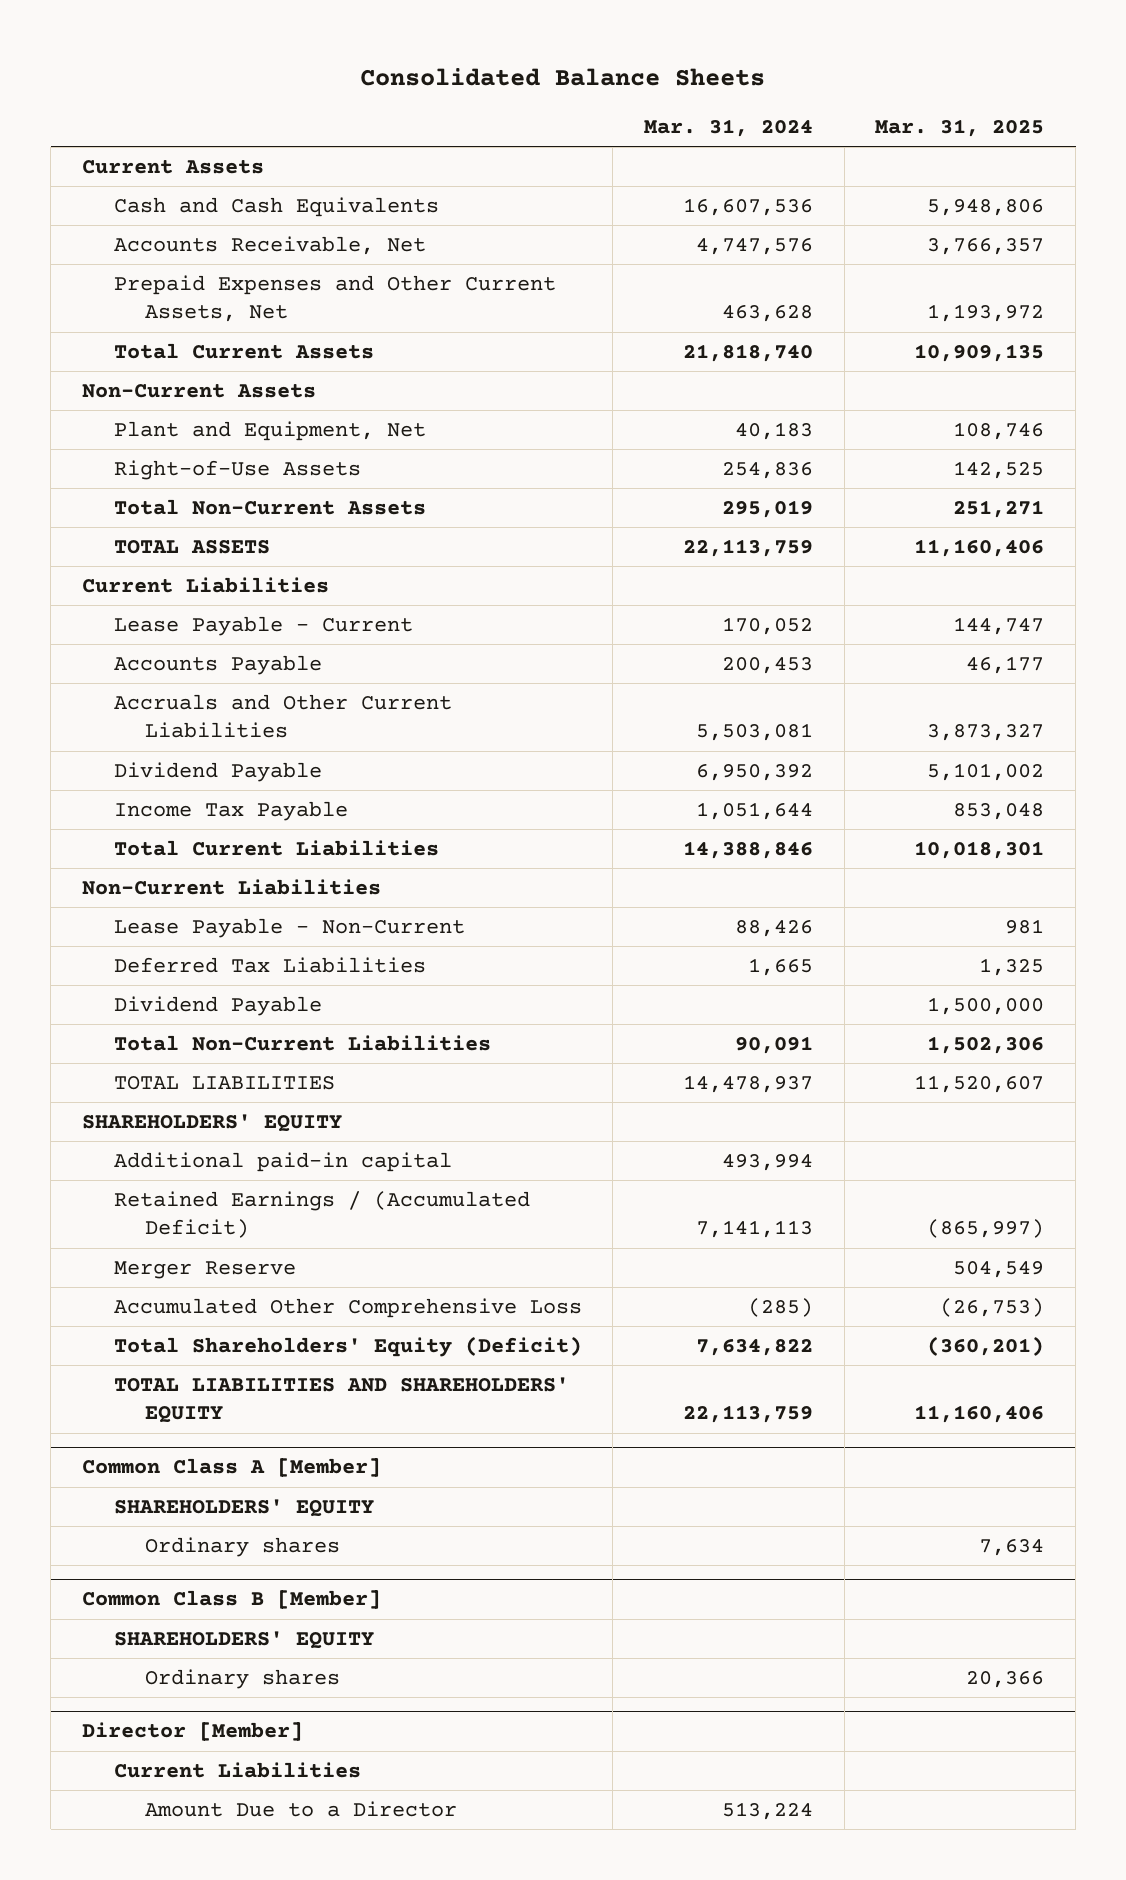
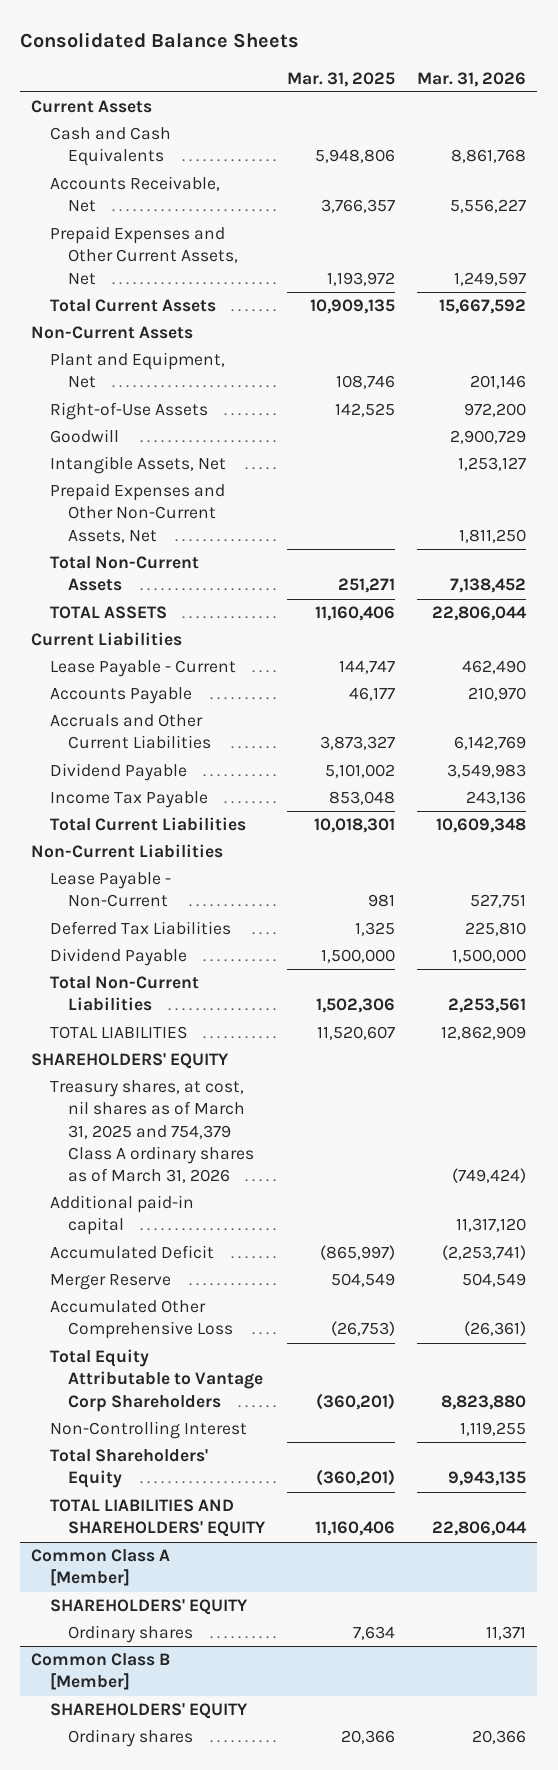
- | Mar. 31, 2024 | Mar. 31, 2025
+ | Mar. 31, 2025 | Mar. 31, 2026
+ Goodwill | | 2,900,729
+ Intangible Assets, Net | | 1,253,127
+ Prepaid Expenses and Other Non-Current Assets, Net | | 1,811,250
+ Treasury shares, at cost, nil shares as of March 31, 2025 and 754,379 Class A ordinary shares as of March 31, 2026 | | (749,424)
- Retained Earnings / (Accumulated Deficit) | 7,141,113 | (865,997)
+ Accumulated Deficit | (865,997) | (2,253,741)
- Total Shareholders' Equity (Deficit) | 7,634,822 | (360,201)
+ Total Equity Attributable to Vantage Corp Shareholders | (360,201) | 8,823,880
+ Non-Controlling Interest | | 1,119,255
+ Total Shareholders' Equity | (360,201) | 9,943,135
- Director [Member]
- Current Liabilities
- Amount Due to a Director | 513,224 |

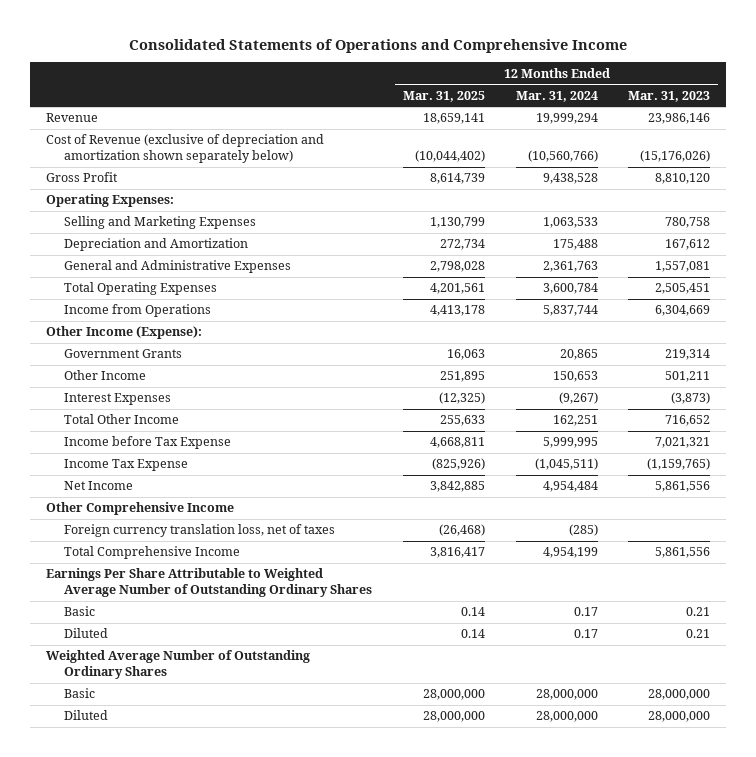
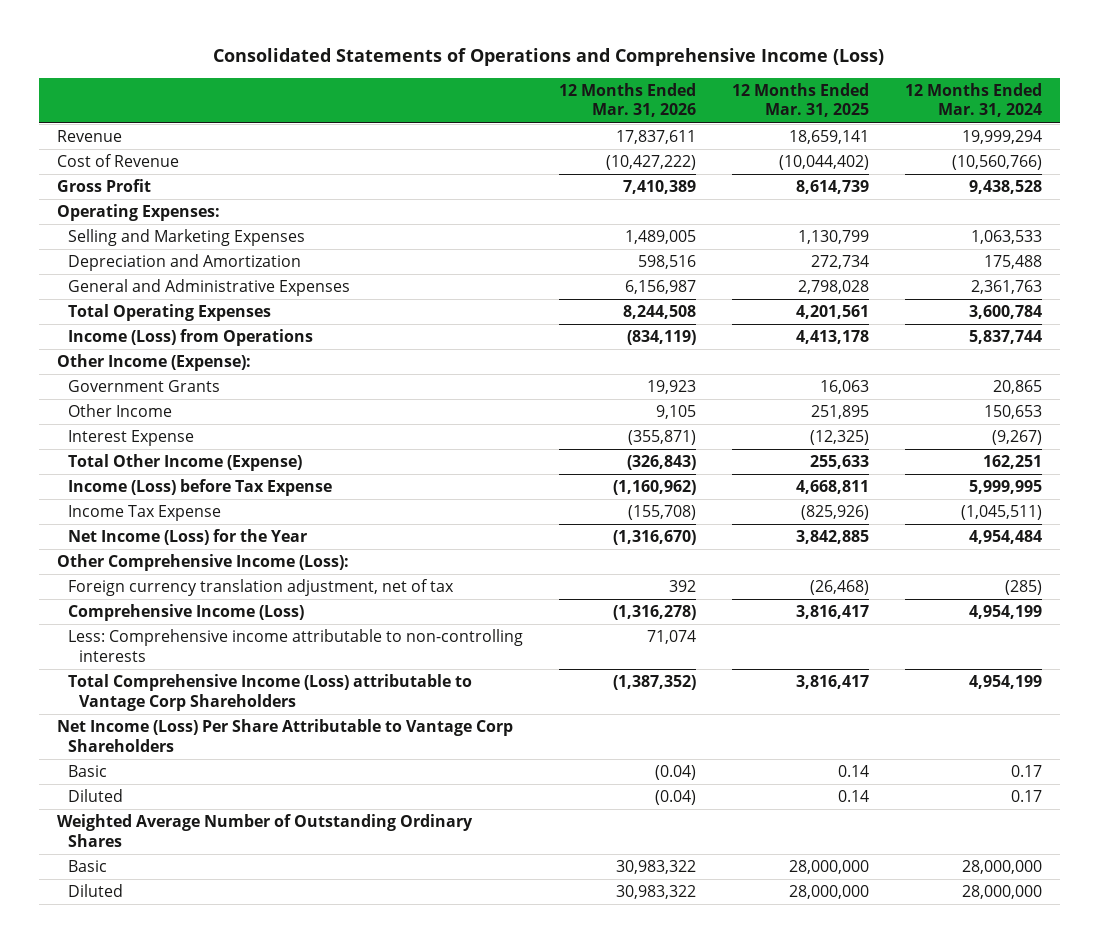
- Consolidated Statements of Operations and Comprehensive Income
+ Consolidated Statements of Operations and Comprehensive Income (Loss)
- | 12 Months Ended Mar. 31, 2025 | 12 Months Ended Mar. 31, 2024 | 12 Months Ended Mar. 31, 2023
+ | 12 Months Ended Mar. 31, 2026 | 12 Months Ended Mar. 31, 2025 | 12 Months Ended Mar. 31, 2024
- Cost of Revenue (exclusive of depreciation and amortization shown separately below) | (10,044,402) | (10,560,766) | (15,176,026)
+ Cost of Revenue | (10,427,222) | (10,044,402) | (10,560,766)
- Income from Operations | 4,413,178 | 5,837,744 | 6,304,669
+ Income (Loss) from Operations | (834,119) | 4,413,178 | 5,837,744
- Interest Expenses | (12,325) | (9,267) | (3,873)
- Total Other Income | 255,633 | 162,251 | 716,652
- Income before Tax Expense | 4,668,811 | 5,999,995 | 7,021,321
+ Interest Expense | (355,871) | (12,325) | (9,267)
+ Total Other Income (Expense) | (326,843) | 255,633 | 162,251
+ Income (Loss) before Tax Expense | (1,160,962) | 4,668,811 | 5,999,995
- Net Income | 3,842,885 | 4,954,484 | 5,861,556
- Other Comprehensive Income
- Foreign currency translation loss, net of taxes | (26,468) | (285) |
- Total Comprehensive Income | 3,816,417 | 4,954,199 | 5,861,556
- Earnings Per Share Attributable to Weighted Average Number of Outstanding Ordinary Shares
+ Net Income (Loss) for the Year | (1,316,670) | 3,842,885 | 4,954,484
+ Other Comprehensive Income (Loss):
+ Foreign currency translation adjustment, net of tax | 392 | (26,468) | (285)
+ Comprehensive Income (Loss) | (1,316,278) | 3,816,417 | 4,954,199
+ Less: Comprehensive income attributable to non-controlling interests | 71,074 | |
+ Total Comprehensive Income (Loss) attributable to Vantage Corp Shareholders | (1,387,352) | 3,816,417 | 4,954,199
+ Net Income (Loss) Per Share Attributable to Vantage Corp Shareholders

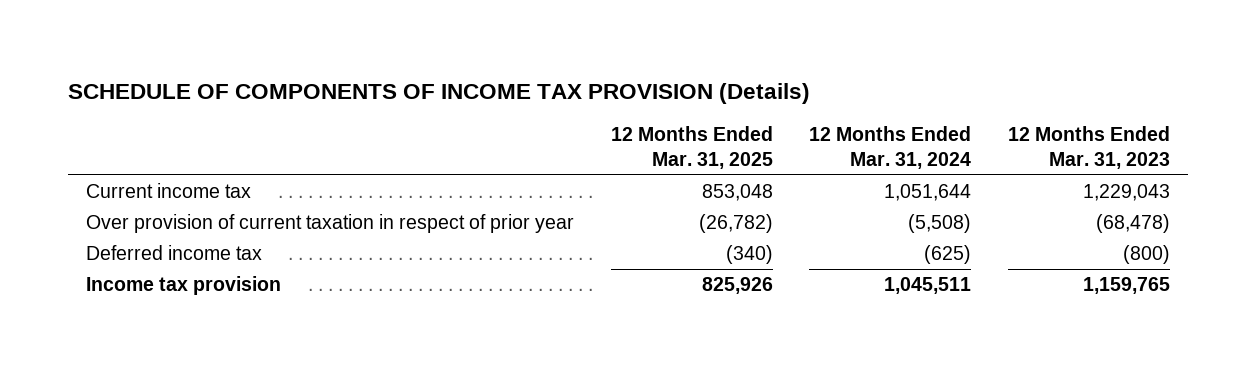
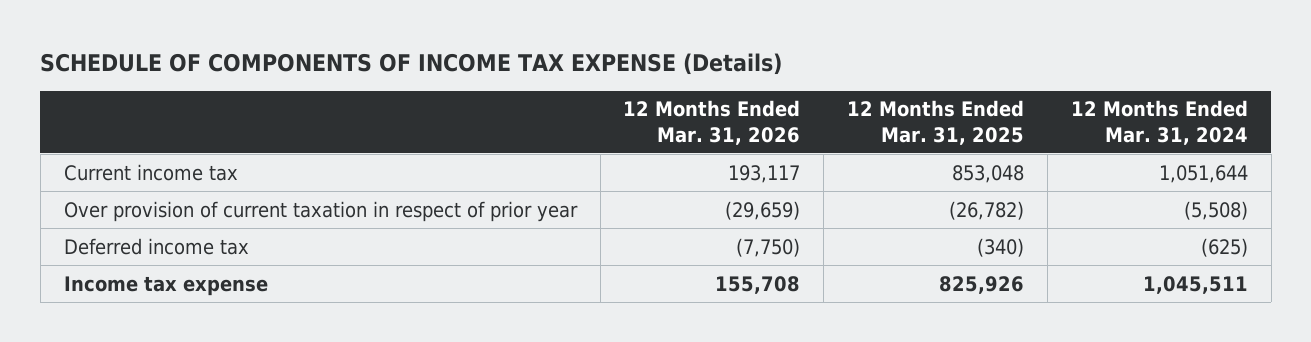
- SCHEDULE OF COMPONENTS OF INCOME TAX PROVISION (Details)
+ SCHEDULE OF COMPONENTS OF INCOME TAX EXPENSE (Details)
- | 12 Months Ended Mar. 31, 2025 | 12 Months Ended Mar. 31, 2024 | 12 Months Ended Mar. 31, 2023
+ | 12 Months Ended Mar. 31, 2026 | 12 Months Ended Mar. 31, 2025 | 12 Months Ended Mar. 31, 2024
- Income tax provision | 825,926 | 1,045,511 | 1,159,765
+ Income tax expense | 155,708 | 825,926 | 1,045,511

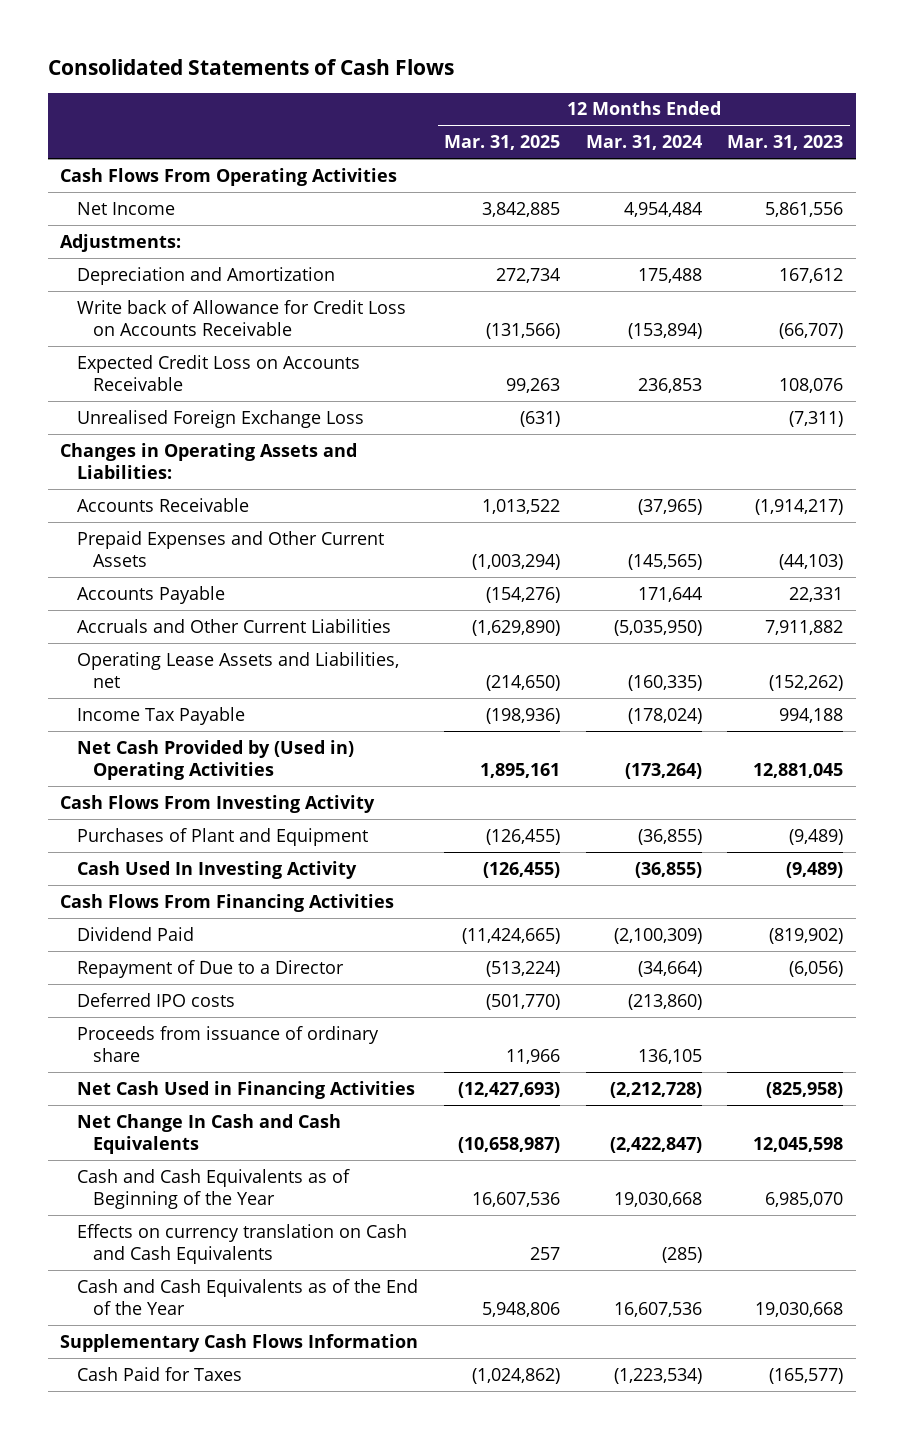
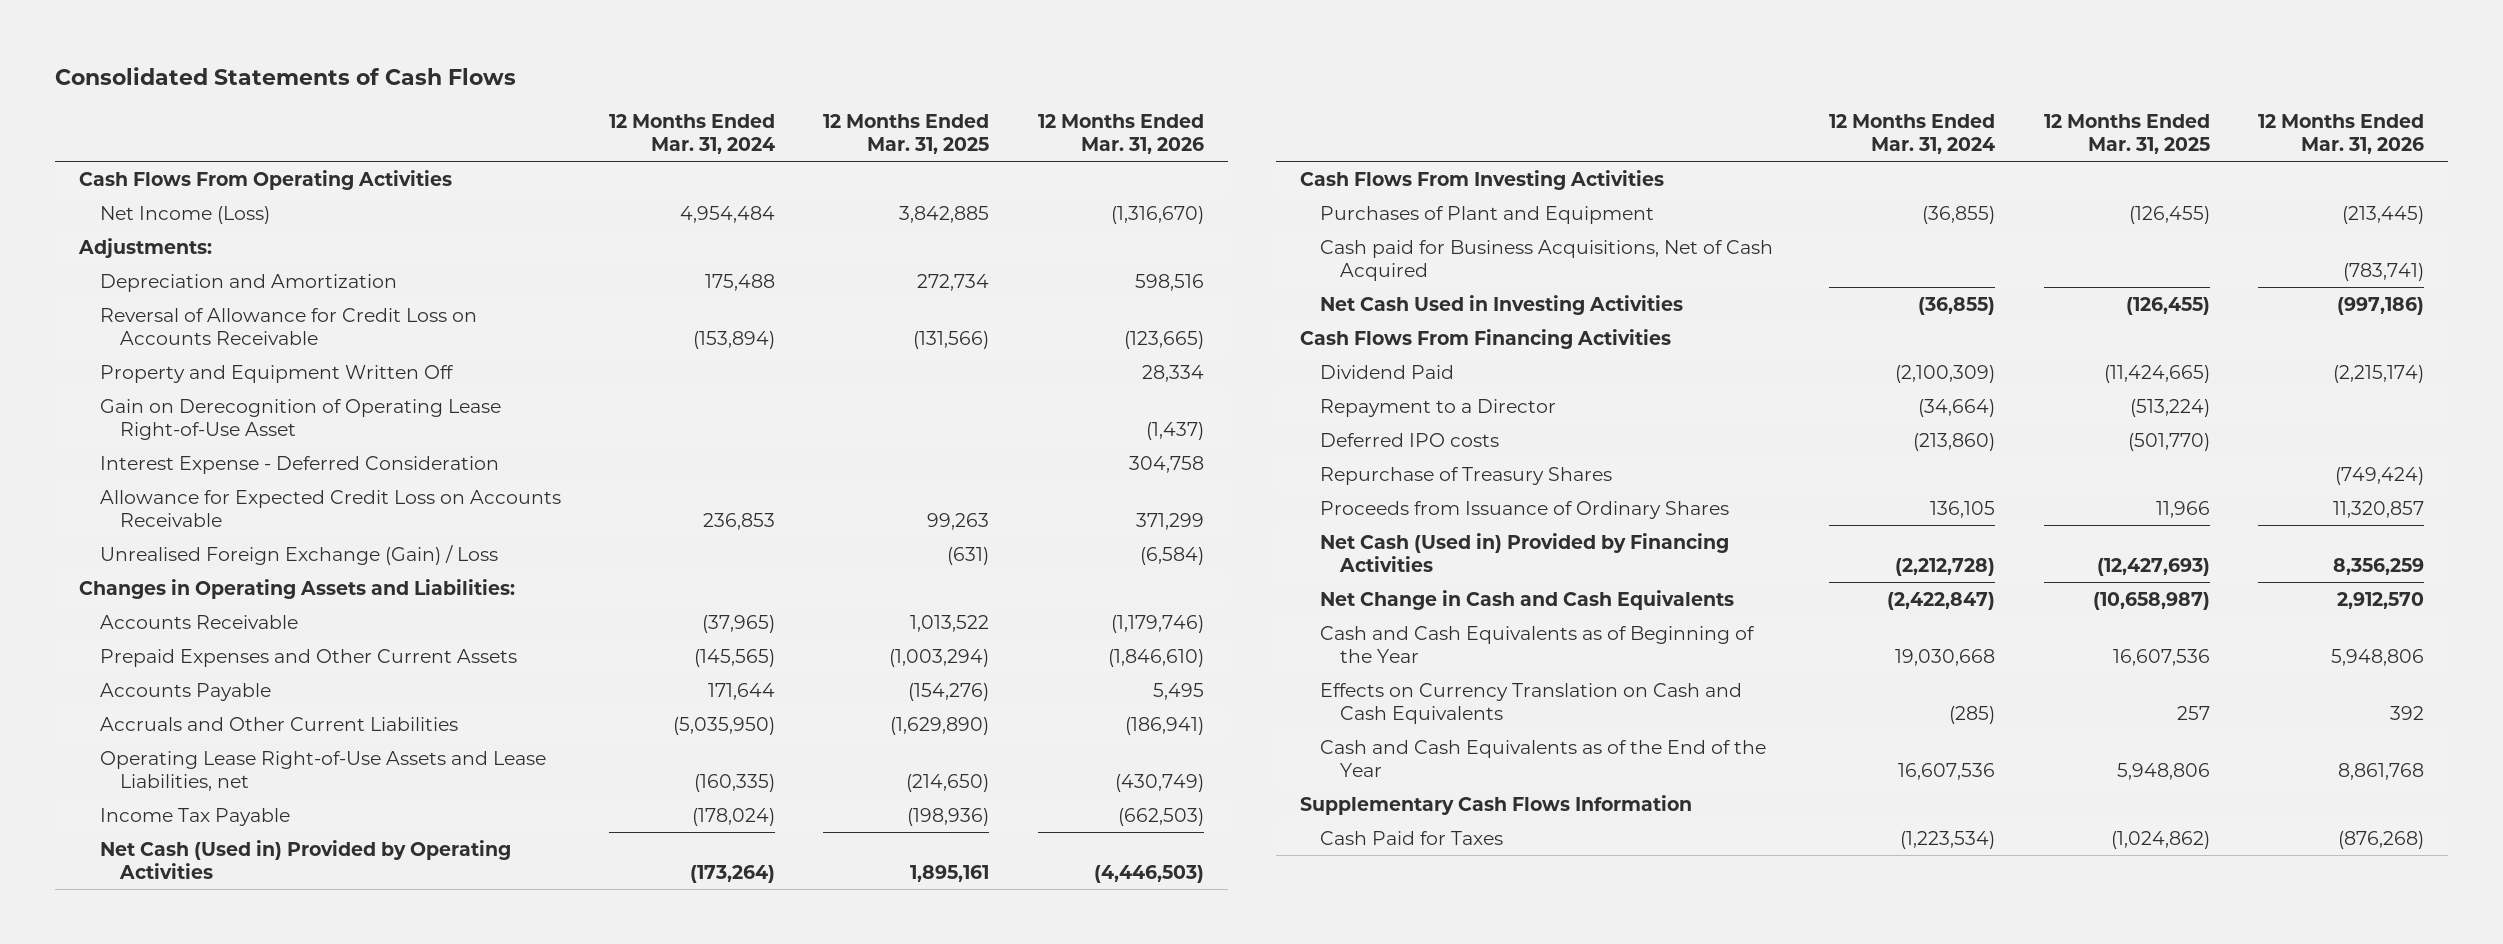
- | 12 Months Ended Mar. 31, 2025 | 12 Months Ended Mar. 31, 2024 | 12 Months Ended Mar. 31, 2023
+ | 12 Months Ended Mar. 31, 2024 | 12 Months Ended Mar. 31, 2025 | 12 Months Ended Mar. 31, 2026
- Net Income | 3,842,885 | 4,954,484 | 5,861,556
+ Net Income (Loss) | 4,954,484 | 3,842,885 | (1,316,670)
- Write back of Allowance for Credit Loss on Accounts Receivable | (131,566) | (153,894) | (66,707)
- Expected Credit Loss on Accounts Receivable | 99,263 | 236,853 | 108,076
- Unrealised Foreign Exchange Loss | (631) | | (7,311)
+ Reversal of Allowance for Credit Loss on Accounts Receivable | (153,894) | (131,566) | (123,665)
+ Property and Equipment Written Off | | | 28,334
+ Gain on Derecognition of Operating Lease Right-of-Use Asset | | | (1,437)
+ Interest Expense - Deferred Consideration | | | 304,758
+ Allowance for Expected Credit Loss on Accounts Receivable | 236,853 | 99,263 | 371,299
+ Unrealised Foreign Exchange (Gain) / Loss | | (631) | (6,584)
- Operating Lease Assets and Liabilities, net | (214,650) | (160,335) | (152,262)
+ Operating Lease Right-of-Use Assets and Lease Liabilities, net | (160,335) | (214,650) | (430,749)
- Net Cash Provided by (Used in) Operating Activities | 1,895,161 | (173,264) | 12,881,045
- Cash Flows From Investing Activity
+ Net Cash (Used in) Provided by Operating Activities | (173,264) | 1,895,161 | (4,446,503)
+ Cash Flows From Investing Activities
- Cash Used In Investing Activity | (126,455) | (36,855) | (9,489)
+ Cash paid for Business Acquisitions, Net of Cash Acquired | | | (783,741)
+ Net Cash Used in Investing Activities | (36,855) | (126,455) | (997,186)
- Repayment of Due to a Director | (513,224) | (34,664) | (6,056)
+ Repayment to a Director | (34,664) | (513,224) |
- Proceeds from issuance of ordinary share | 11,966 | 136,105 |
- Net Cash Used in Financing Activities | (12,427,693) | (2,212,728) | (825,958)
- Net Change In Cash and Cash Equivalents | (10,658,987) | (2,422,847) | 12,045,598
+ Repurchase of Treasury Shares | | | (749,424)
+ Proceeds from Issuance of Ordinary Shares | 136,105 | 11,966 | 11,320,857
+ Net Cash (Used in) Provided by Financing Activities | (2,212,728) | (12,427,693) | 8,356,259
+ Net Change in Cash and Cash Equivalents | (2,422,847) | (10,658,987) | 2,912,570
- Effects on currency translation on Cash and Cash Equivalents | 257 | (285) |
+ Effects on Currency Translation on Cash and Cash Equivalents | (285) | 257 | 392

